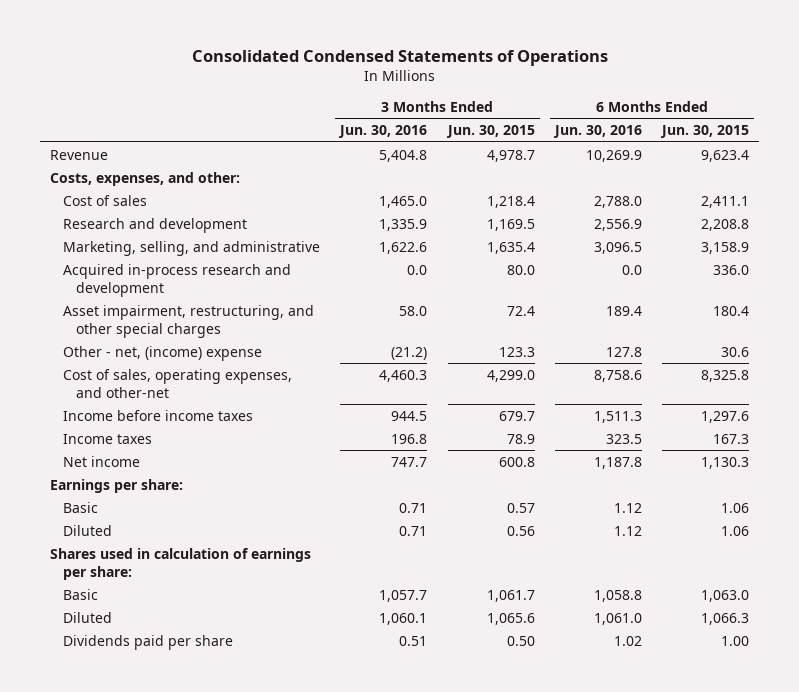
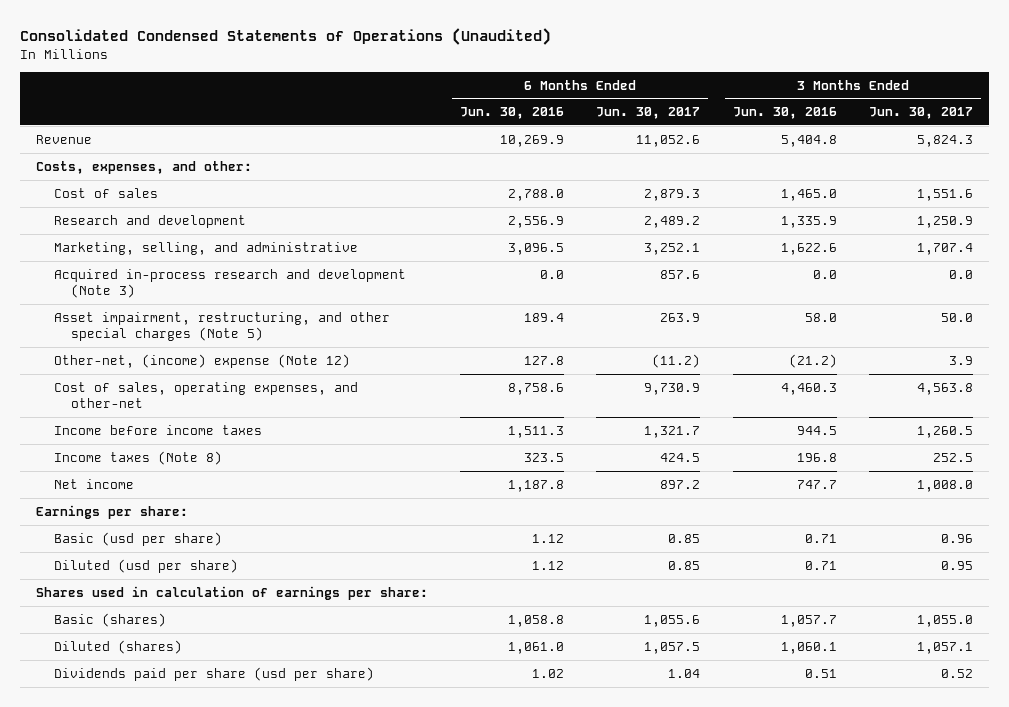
- Consolidated Condensed Statements of Operations
+ Consolidated Condensed Statements of Operations (Unaudited)
- | 3 Months Ended Jun. 30, 2016 | 3 Months Ended Jun. 30, 2015 | 6 Months Ended Jun. 30, 2016 | 6 Months Ended Jun. 30, 2015
+ | 6 Months Ended Jun. 30, 2016 | 6 Months Ended Jun. 30, 2017 | 3 Months Ended Jun. 30, 2016 | 3 Months Ended Jun. 30, 2017
- Acquired in-process research and development | 0.0 | 80.0 | 0.0 | 336.0
- Asset impairment, restructuring, and other special charges | 58.0 | 72.4 | 189.4 | 180.4
- Other - net, (income) expense | (21.2) | 123.3 | 127.8 | 30.6
+ Acquired in-process research and development (Note 3) | 0.0 | 857.6 | 0.0 | 0.0
+ Asset impairment, restructuring, and other special charges (Note 5) | 189.4 | 263.9 | 58.0 | 50.0
+ Other-net, (income) expense (Note 12) | 127.8 | (11.2) | (21.2) | 3.9
- Income taxes | 196.8 | 78.9 | 323.5 | 167.3
+ Income taxes (Note 8) | 323.5 | 424.5 | 196.8 | 252.5
- Basic | 0.71 | 0.57 | 1.12 | 1.06
- Diluted | 0.71 | 0.56 | 1.12 | 1.06
+ Basic (usd per share) | 1.12 | 0.85 | 0.71 | 0.96
+ Diluted (usd per share) | 1.12 | 0.85 | 0.71 | 0.95
- Basic | 1,057.7 | 1,061.7 | 1,058.8 | 1,063.0
- Diluted | 1,060.1 | 1,065.6 | 1,061.0 | 1,066.3
- Dividends paid per share | 0.51 | 0.50 | 1.02 | 1.00
+ Basic (shares) | 1,058.8 | 1,055.6 | 1,057.7 | 1,055.0
+ Diluted (shares) | 1,061.0 | 1,057.5 | 1,060.1 | 1,057.1
+ Dividends paid per share (usd per share) | 1.02 | 1.04 | 0.51 | 0.52

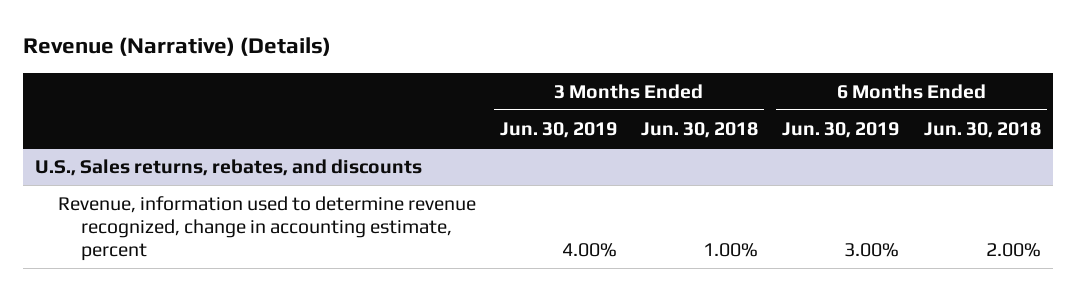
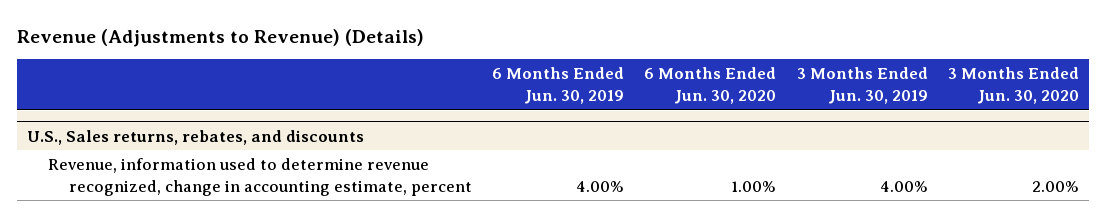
- Revenue (Narrative) (Details)
+ Revenue (Adjustments to Revenue) (Details)
- | 3 Months Ended Jun. 30, 2019 | 3 Months Ended Jun. 30, 2018 | 6 Months Ended Jun. 30, 2019 | 6 Months Ended Jun. 30, 2018
+ | 6 Months Ended Jun. 30, 2019 | 6 Months Ended Jun. 30, 2020 | 3 Months Ended Jun. 30, 2019 | 3 Months Ended Jun. 30, 2020
@ U.S., Sales returns, rebates, and discounts
- Revenue, information used to determine revenue recognized, change in accounting estimate, percent | 4.00% | 1.00% | 3.00% | 2.00%
+ Revenue, information used to determine revenue recognized, change in accounting estimate, percent | 4.00% | 1.00% | 4.00% | 2.00%

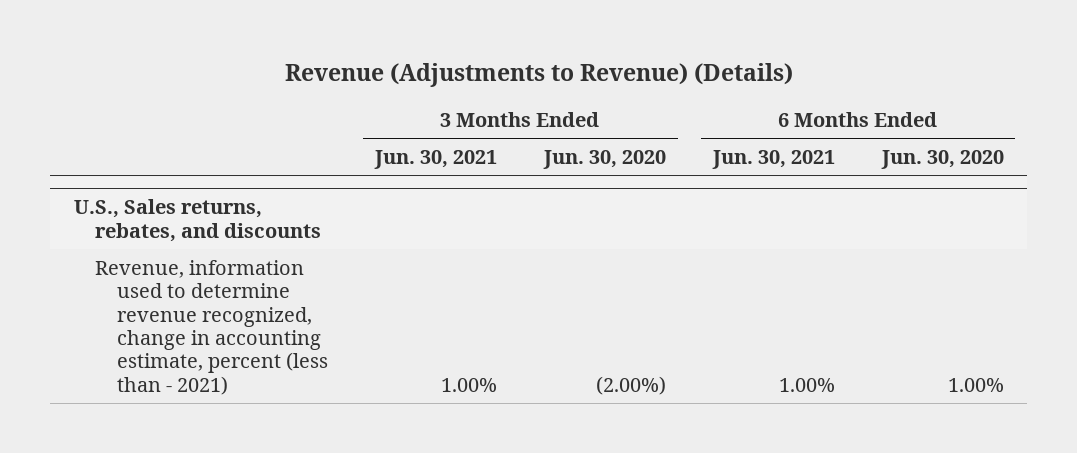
- | 6 Months Ended Jun. 30, 2019 | 6 Months Ended Jun. 30, 2020 | 3 Months Ended Jun. 30, 2019 | 3 Months Ended Jun. 30, 2020
+ | 3 Months Ended Jun. 30, 2021 | 3 Months Ended Jun. 30, 2020 | 6 Months Ended Jun. 30, 2021 | 6 Months Ended Jun. 30, 2020
@ U.S., Sales returns, rebates, and discounts
- Revenue, information used to determine revenue recognized, change in accounting estimate, percent | 4.00% | 1.00% | 4.00% | 2.00%
+ Revenue, information used to determine revenue recognized, change in accounting estimate, percent (less than - 2021) | 1.00% | (2.00%) | 1.00% | 1.00%

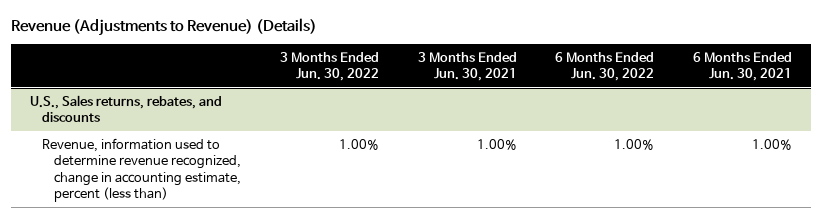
- | 3 Months Ended Jun. 30, 2021 | 3 Months Ended Jun. 30, 2020 | 6 Months Ended Jun. 30, 2021 | 6 Months Ended Jun. 30, 2020
+ | 3 Months Ended Jun. 30, 2022 | 3 Months Ended Jun. 30, 2021 | 6 Months Ended Jun. 30, 2022 | 6 Months Ended Jun. 30, 2021
@ U.S., Sales returns, rebates, and discounts
- Revenue, information used to determine revenue recognized, change in accounting estimate, percent (less than - 2021) | 1.00% | (2.00%) | 1.00% | 1.00%
+ Revenue, information used to determine revenue recognized, change in accounting estimate, percent (less than) | 1.00% | 1.00% | 1.00% | 1.00%

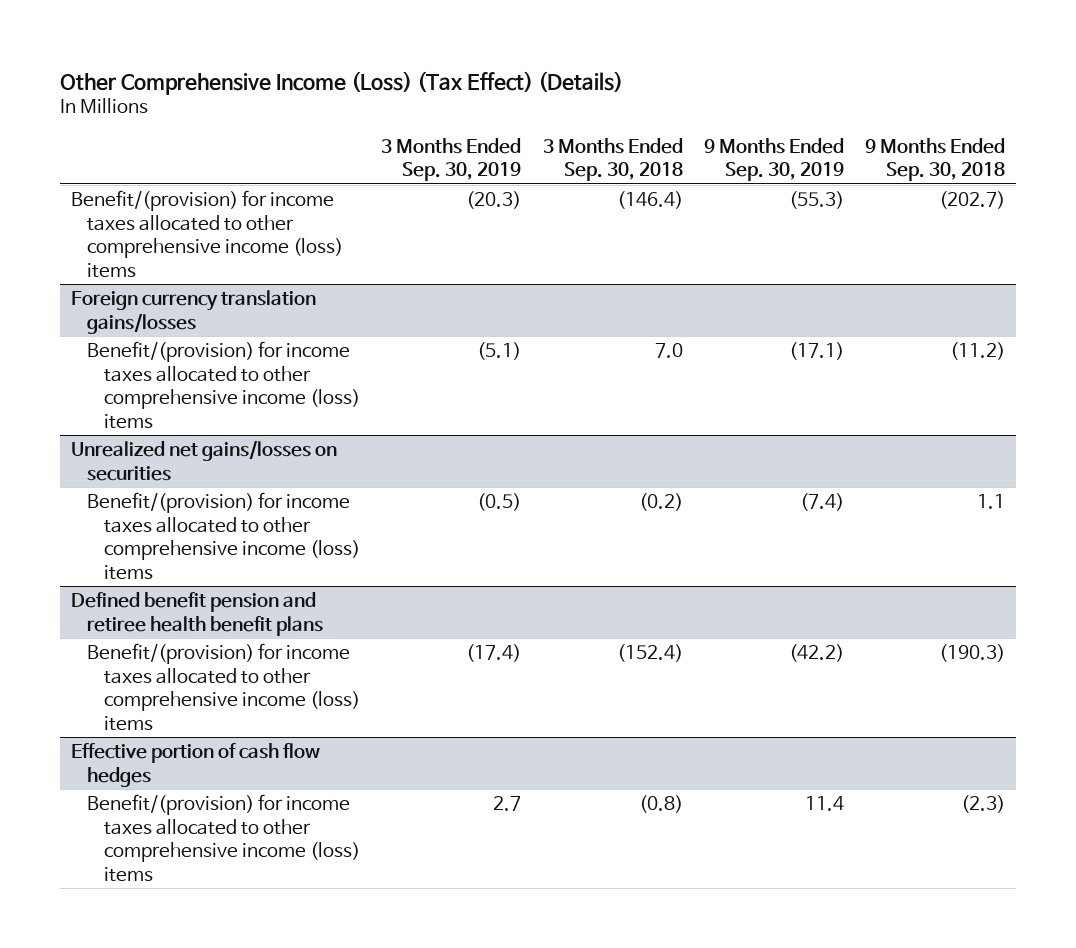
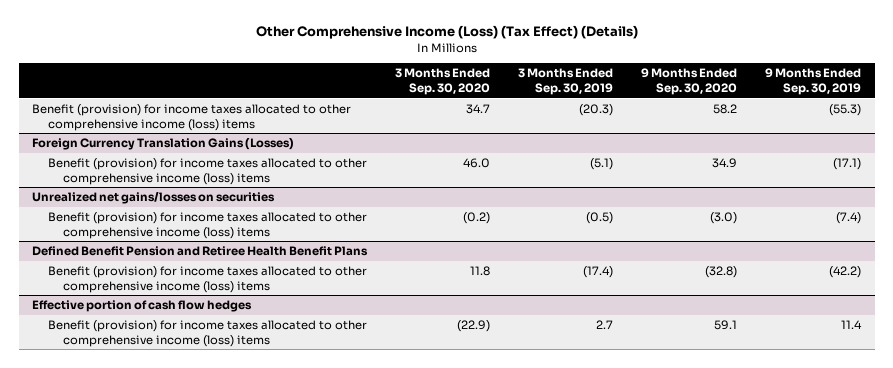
- | 3 Months Ended Sep. 30, 2019 | 3 Months Ended Sep. 30, 2018 | 9 Months Ended Sep. 30, 2019 | 9 Months Ended Sep. 30, 2018
+ | 3 Months Ended Sep. 30, 2020 | 3 Months Ended Sep. 30, 2019 | 9 Months Ended Sep. 30, 2020 | 9 Months Ended Sep. 30, 2019
- Benefit/(provision) for income taxes allocated to other comprehensive income (loss) items | (20.3) | (146.4) | (55.3) | (202.7)
- Foreign currency translation gains/losses
- Benefit/(provision) for income taxes allocated to other comprehensive income (loss) items | (5.1) | 7.0 | (17.1) | (11.2)
+ Benefit (provision) for income taxes allocated to other comprehensive income (loss) items | 34.7 | (20.3) | 58.2 | (55.3)
+ Foreign Currency Translation Gains (Losses)
+ Benefit (provision) for income taxes allocated to other comprehensive income (loss) items | 46.0 | (5.1) | 34.9 | (17.1)
@ Unrealized net gains/losses on securities
- Benefit/(provision) for income taxes allocated to other comprehensive income (loss) items | (0.5) | (0.2) | (7.4) | 1.1
- Defined benefit pension and retiree health benefit plans
- Benefit/(provision) for income taxes allocated to other comprehensive income (loss) items | (17.4) | (152.4) | (42.2) | (190.3)
@ Unrealized net gains/losses on securities
+ Benefit (provision) for income taxes allocated to other comprehensive income (loss) items | (0.2) | (0.5) | (3.0) | (7.4)
+ Defined Benefit Pension and Retiree Health Benefit Plans
+ Benefit (provision) for income taxes allocated to other comprehensive income (loss) items | 11.8 | (17.4) | (32.8) | (42.2)
@ Effective portion of cash flow hedges
- Benefit/(provision) for income taxes allocated to other comprehensive income (loss) items | 2.7 | (0.8) | 11.4 | (2.3)
+ Benefit (provision) for income taxes allocated to other comprehensive income (loss) items | (22.9) | 2.7 | 59.1 | 11.4

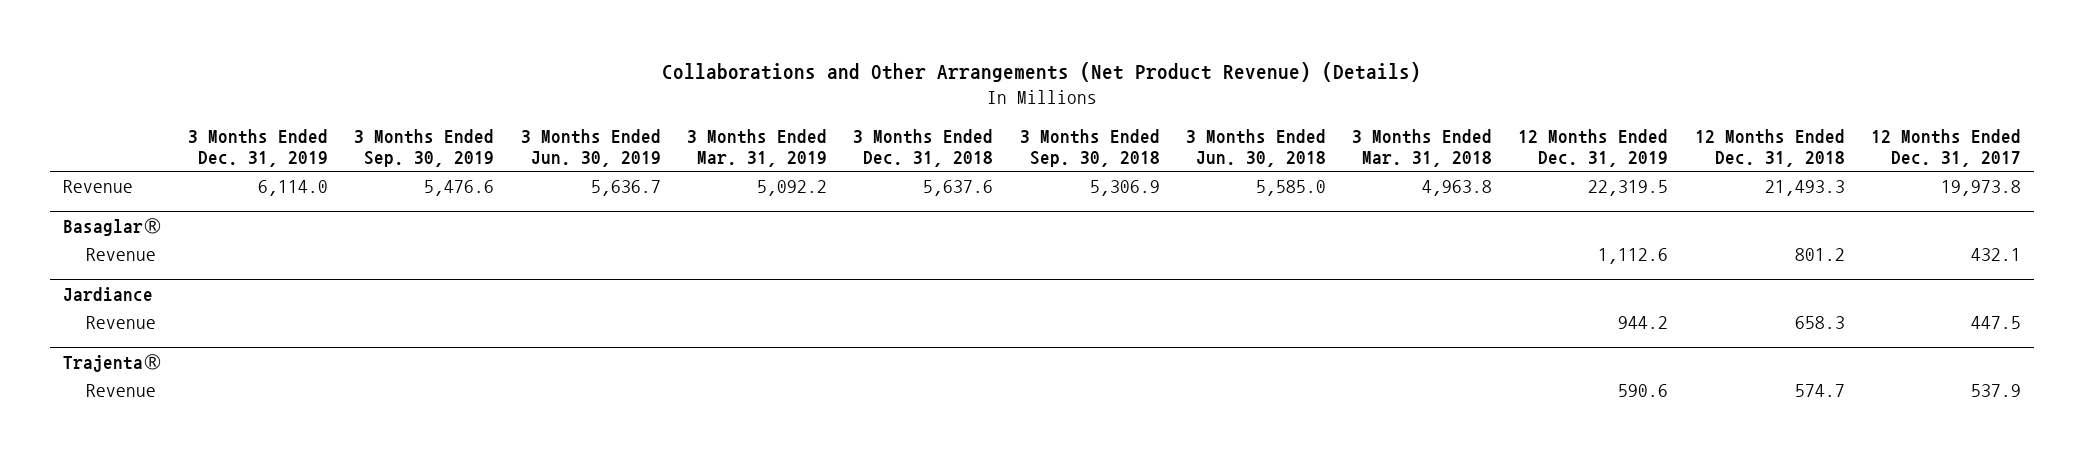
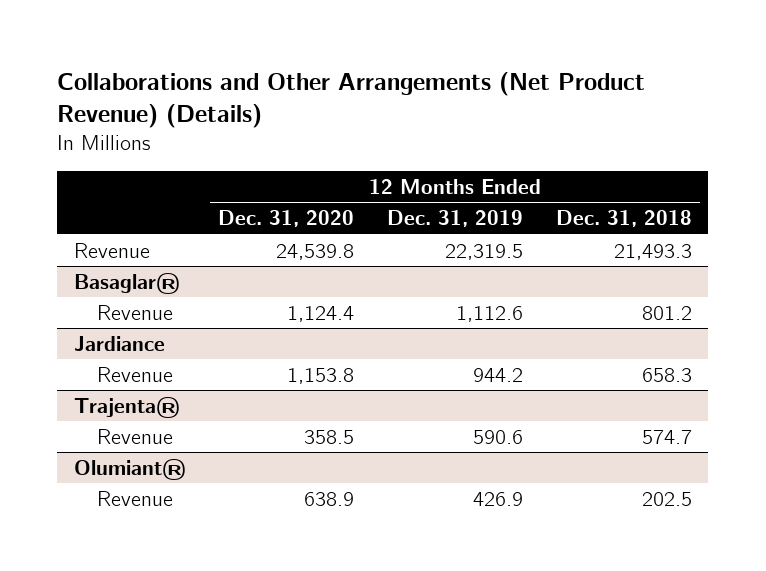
- | 3 Months Ended Dec. 31, 2019 | 3 Months Ended Sep. 30, 2019 | 3 Months Ended Jun. 30, 2019 | 3 Months Ended Mar. 31, 2019 | 3 Months Ended Dec. 31, 2018 | 3 Months Ended Sep. 30, 2018 | 3 Months Ended Jun. 30, 2018 | 3 Months Ended Mar. 31, 2018 | 12 Months Ended Dec. 31, 2019 | 12 Months Ended Dec. 31, 2018 | 12 Months Ended Dec. 31, 2017
+ | 12 Months Ended Dec. 31, 2020 | 12 Months Ended Dec. 31, 2019 | 12 Months Ended Dec. 31, 2018
+ Olumiant®
+ Revenue | 638.9 | 426.9 | 202.5

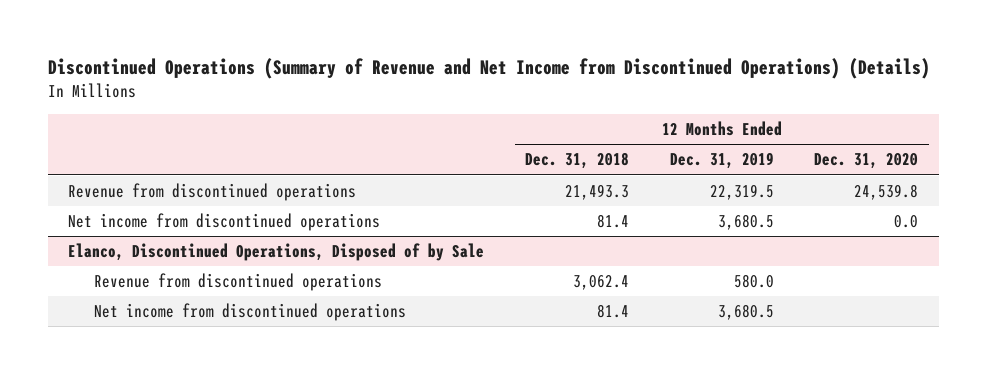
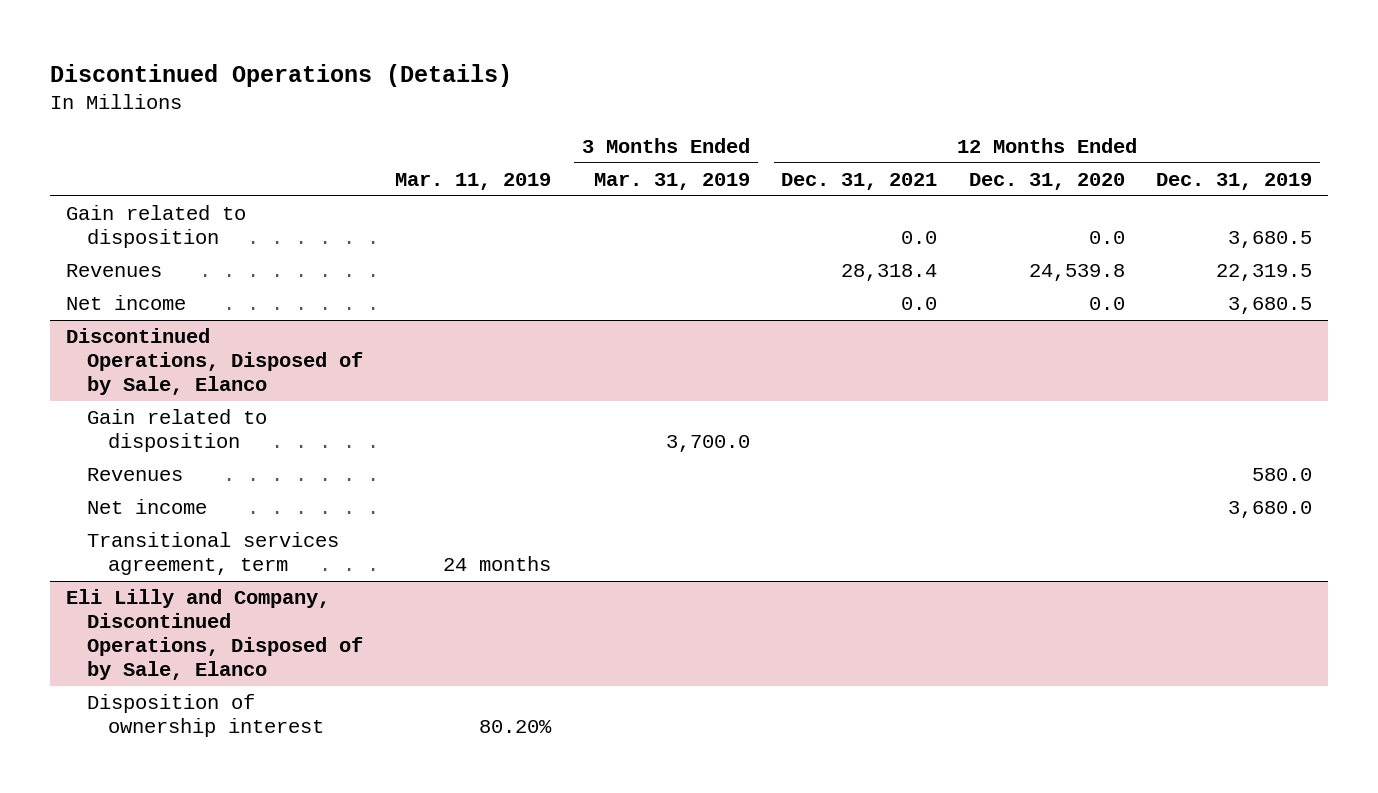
- Discontinued Operations (Summary of Revenue and Net Income from Discontinued Operations) (Details)
+ Discontinued Operations (Details)
- | 12 Months Ended Dec. 31, 2018 | 12 Months Ended Dec. 31, 2019 | 12 Months Ended Dec. 31, 2020
+ | Mar. 11, 2019 | 3 Months Ended Mar. 31, 2019 | 12 Months Ended Dec. 31, 2021 | 12 Months Ended Dec. 31, 2020 | 12 Months Ended Dec. 31, 2019
- Revenue from discontinued operations | 21,493.3 | 22,319.5 | 24,539.8
- Net income from discontinued operations | 81.4 | 3,680.5 | 0.0
- Elanco, Discontinued Operations, Disposed of by Sale
- Revenue from discontinued operations | 3,062.4 | 580.0 |
- Net income from discontinued operations | 81.4 | 3,680.5 |
+ Gain related to disposition | | | 0.0 | 0.0 | 3,680.5
+ Revenues | | | 28,318.4 | 24,539.8 | 22,319.5
+ Net income | | | 0.0 | 0.0 | 3,680.5
+ Discontinued Operations, Disposed of by Sale, Elanco
+ Gain related to disposition | | 3,700.0 | | |
+ Revenues | | | | | 580.0
+ Net income | | | | | 3,680.0
+ Transitional services agreement, term | 24 months | | | |
+ Eli Lilly and Company, Discontinued Operations, Disposed of by Sale, Elanco
+ Disposition of ownership interest | 80.20% | | | |

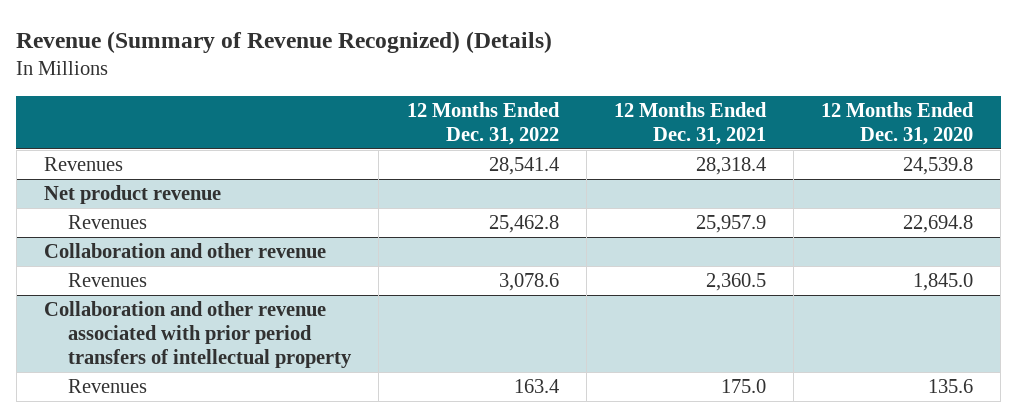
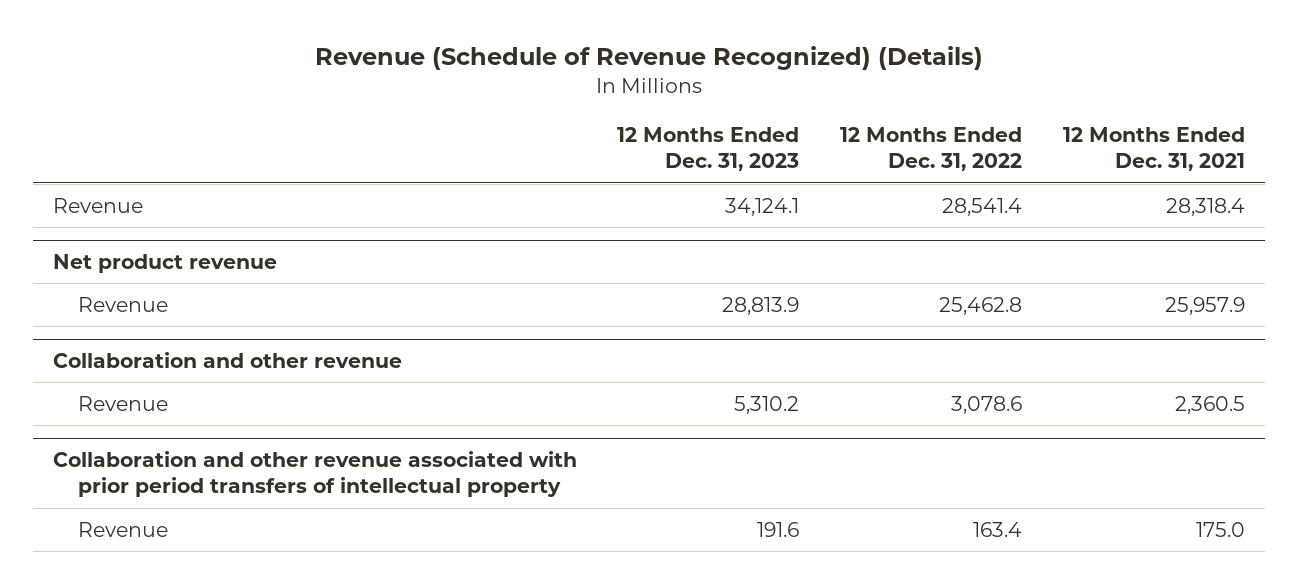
- Revenue (Summary of Revenue Recognized) (Details)
+ Revenue (Schedule of Revenue Recognized) (Details)
- | 12 Months Ended Dec. 31, 2022 | 12 Months Ended Dec. 31, 2021 | 12 Months Ended Dec. 31, 2020
+ | 12 Months Ended Dec. 31, 2023 | 12 Months Ended Dec. 31, 2022 | 12 Months Ended Dec. 31, 2021
- Revenues | 28,541.4 | 28,318.4 | 24,539.8
+ Revenue | 34,124.1 | 28,541.4 | 28,318.4
@ Net product revenue
- Revenues | 25,462.8 | 25,957.9 | 22,694.8
+ Revenue | 28,813.9 | 25,462.8 | 25,957.9
@ Collaboration and other revenue
- Revenues | 3,078.6 | 2,360.5 | 1,845.0
+ Revenue | 5,310.2 | 3,078.6 | 2,360.5
@ Collaboration and other revenue associated with prior period transfers of intellectual property
- Revenues | 163.4 | 175.0 | 135.6
+ Revenue | 191.6 | 163.4 | 175.0

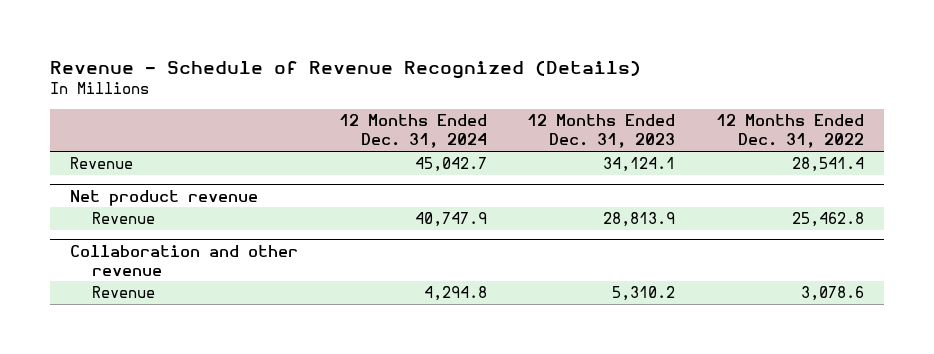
- Revenue (Schedule of Revenue Recognized) (Details)
+ Revenue - Schedule of Revenue Recognized (Details)
- | 12 Months Ended Dec. 31, 2023 | 12 Months Ended Dec. 31, 2022 | 12 Months Ended Dec. 31, 2021
+ | 12 Months Ended Dec. 31, 2024 | 12 Months Ended Dec. 31, 2023 | 12 Months Ended Dec. 31, 2022
- Collaboration and other revenue associated with prior period transfers of intellectual property
- Revenue | 191.6 | 163.4 | 175.0

